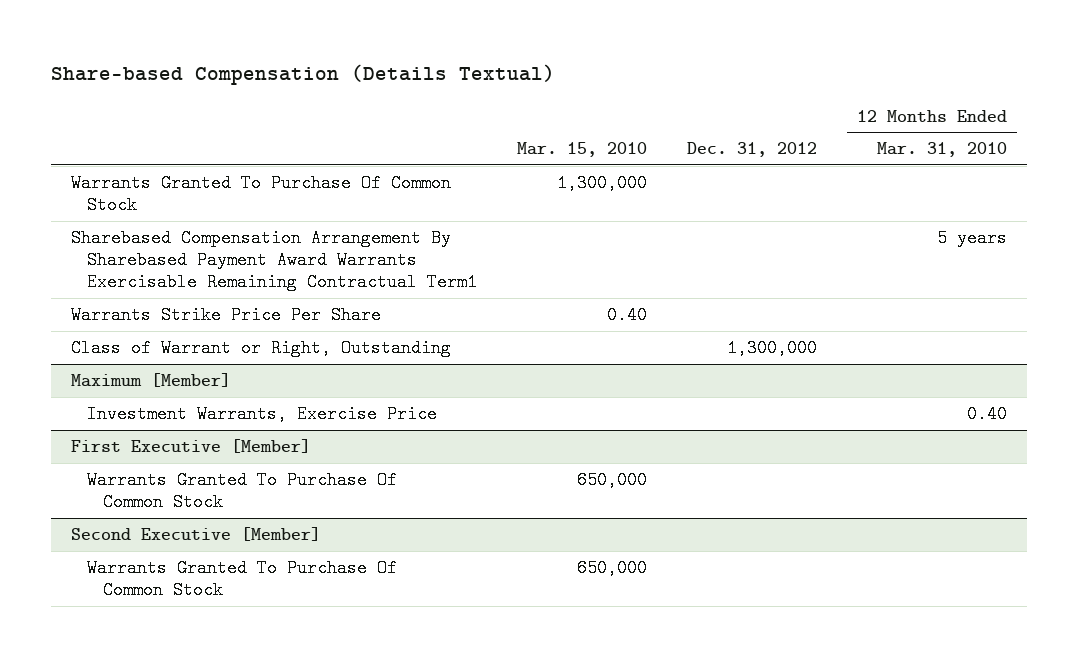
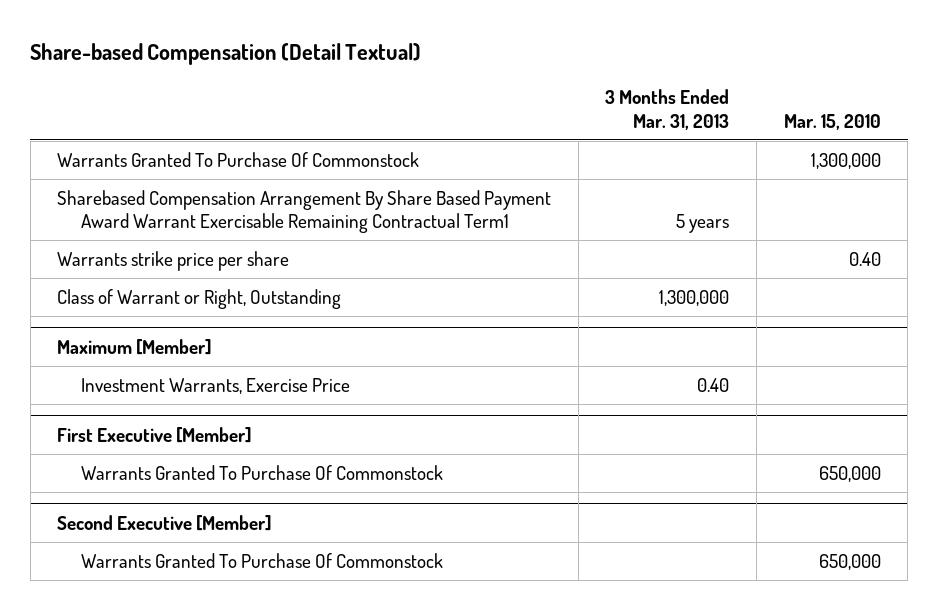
- Share-based Compensation (Details Textual)
+ Share-based Compensation (Detail Textual)
- | Mar. 15, 2010 | Dec. 31, 2012 | 12 Months Ended Mar. 31, 2010
+ | 3 Months Ended Mar. 31, 2013 | Mar. 15, 2010
- Warrants Granted To Purchase Of Common Stock | 1,300,000 | |
- Sharebased Compensation Arrangement By Sharebased Payment Award Warrants Exercisable Remaining Contractual Term1 | | | 5 years
- Warrants Strike Price Per Share | 0.40 | |
+ Warrants Granted To Purchase Of Commonstock | | 1,300,000
+ Sharebased Compensation Arrangement By Share Based Payment Award Warrant Exercisable Remaining Contractual Term1 | 5 years |
+ Warrants strike price per share | | 0.40
@ First Executive [Member]
- Warrants Granted To Purchase Of Common Stock | 650,000 | |
+ Warrants Granted To Purchase Of Commonstock | | 650,000
@ Second Executive [Member]
- Warrants Granted To Purchase Of Common Stock | 650,000 | |
+ Warrants Granted To Purchase Of Commonstock | | 650,000

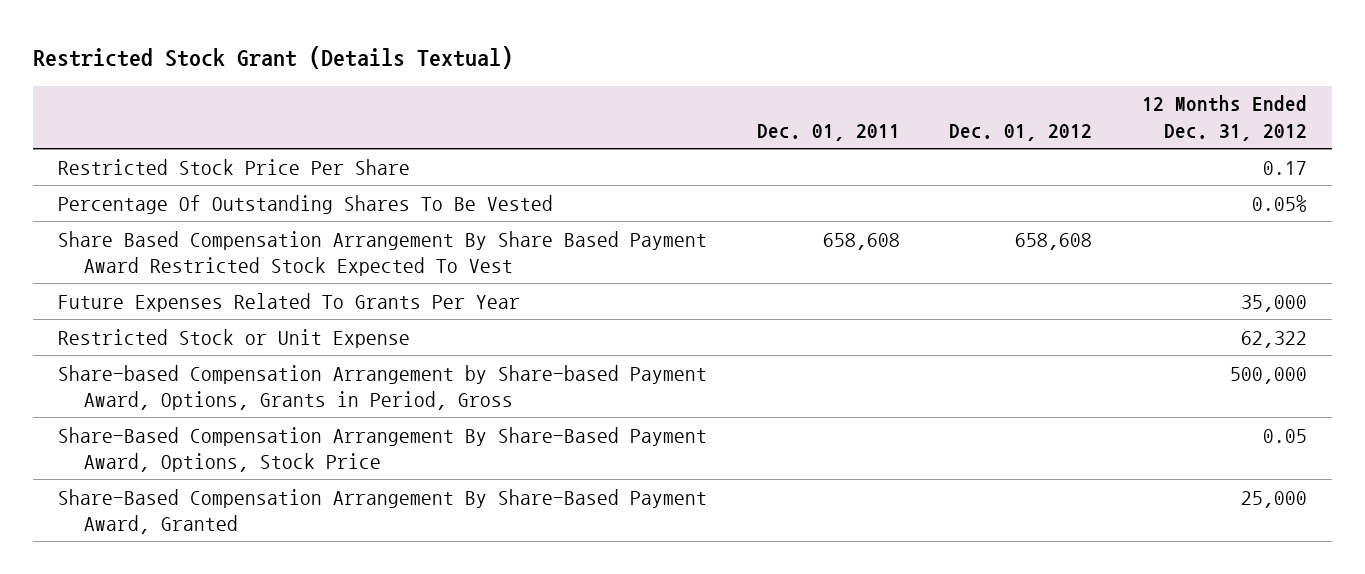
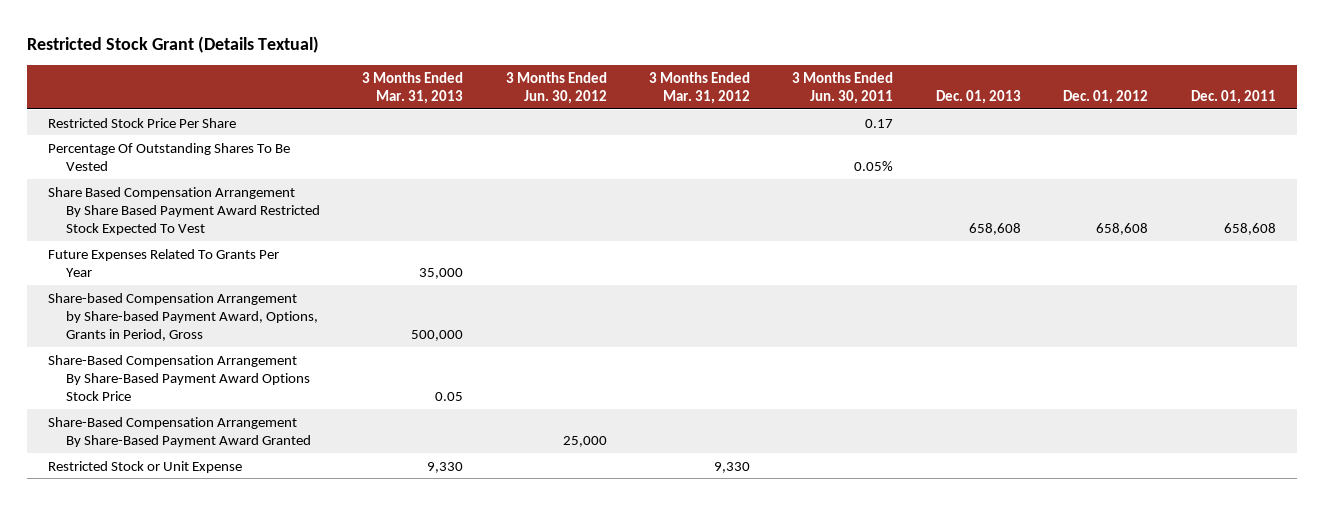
- | Dec. 01, 2011 | Dec. 01, 2012 | 12 Months Ended Dec. 31, 2012
+ | 3 Months Ended Mar. 31, 2013 | 3 Months Ended Jun. 30, 2012 | 3 Months Ended Mar. 31, 2012 | 3 Months Ended Jun. 30, 2011 | Dec. 01, 2013 | Dec. 01, 2012 | Dec. 01, 2011
- Share-Based Compensation Arrangement By Share-Based Payment Award, Options, Stock Price | | | 0.05
- Share-Based Compensation Arrangement By Share-Based Payment Award, Granted | | | 25,000
+ Share-Based Compensation Arrangement By Share-Based Payment Award Options Stock Price | 0.05 | | | | | |
+ Share-Based Compensation Arrangement By Share-Based Payment Award Granted | | 25,000 | | | | |
moved down: Restricted Stock or Unit Expense | 9,330 | | 9,330 | | | |

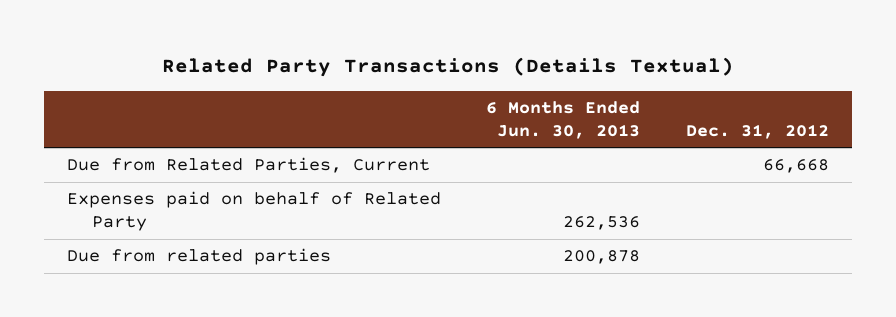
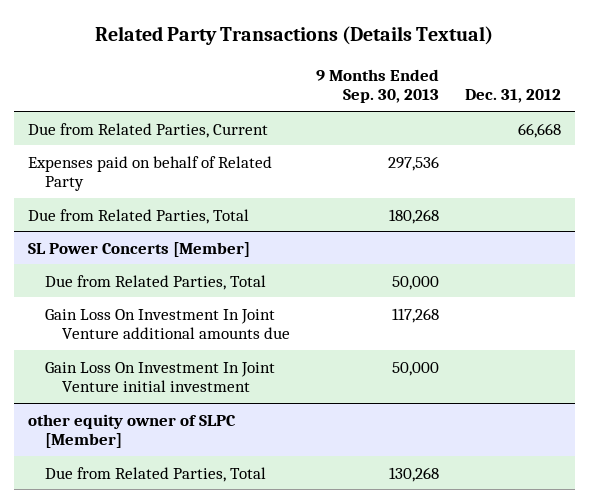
- | 6 Months Ended Jun. 30, 2013 | Dec. 31, 2012
+ | 9 Months Ended Sep. 30, 2013 | Dec. 31, 2012
- Due from related parties | 200,878 |
+ Due from Related Parties, Total | 180,268 |
+ SL Power Concerts [Member]
+ Due from Related Parties, Total | 50,000 |
+ Gain Loss On Investment In Joint Venture additional amounts due | 117,268 |
+ Gain Loss On Investment In Joint Venture initial investment | 50,000 |
+ other equity owner of SLPC [Member]
+ Due from Related Parties, Total | 130,268 |

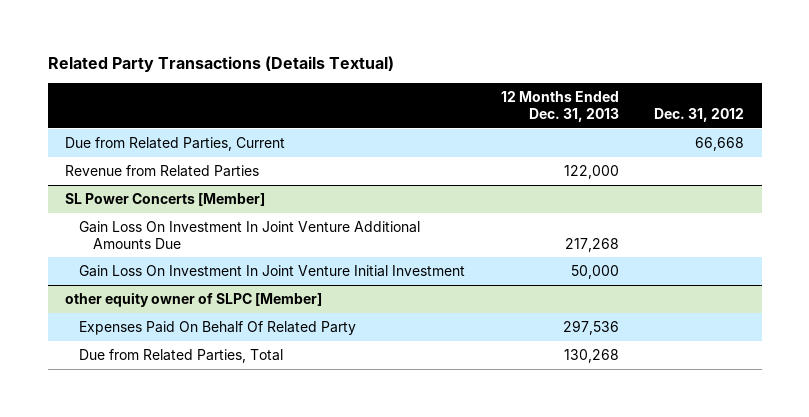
- | 9 Months Ended Sep. 30, 2013 | Dec. 31, 2012
+ | 12 Months Ended Dec. 31, 2013 | Dec. 31, 2012
- Expenses paid on behalf of Related Party | 297,536 |
- Due from Related Parties, Total | 180,268 |
+ Revenue from Related Parties | 122,000 |
@ SL Power Concerts [Member]
- Due from Related Parties, Total | 50,000 |
- Gain Loss On Investment In Joint Venture additional amounts due | 117,268 |
- Gain Loss On Investment In Joint Venture initial investment | 50,000 |
+ Gain Loss On Investment In Joint Venture Additional Amounts Due | 217,268 |
+ Gain Loss On Investment In Joint Venture Initial Investment | 50,000 |
@ other equity owner of SLPC [Member]
+ Expenses Paid On Behalf Of Related Party | 297,536 |

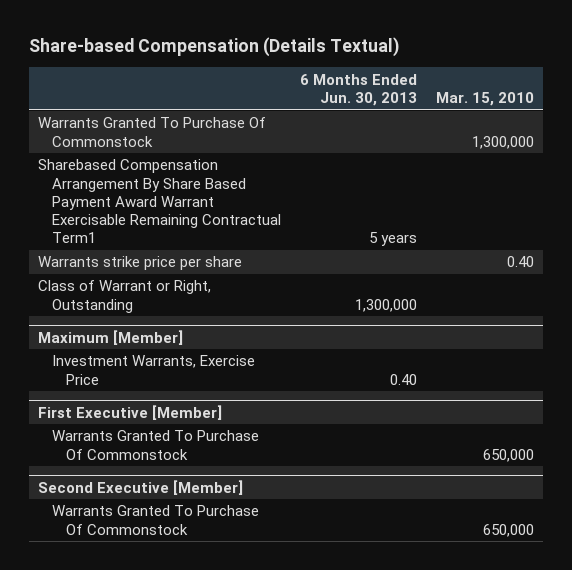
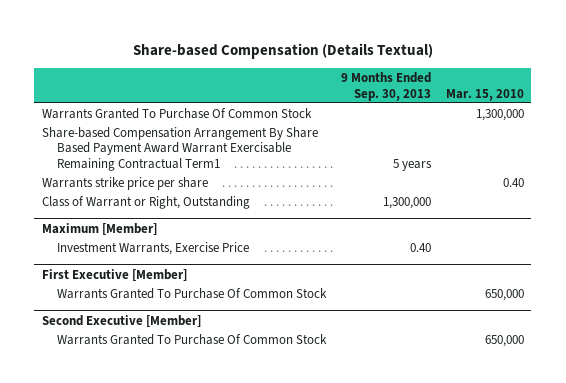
- | 6 Months Ended Jun. 30, 2013 | Mar. 15, 2010
+ | 9 Months Ended Sep. 30, 2013 | Mar. 15, 2010
- Warrants Granted To Purchase Of Commonstock | | 1,300,000
- Sharebased Compensation Arrangement By Share Based Payment Award Warrant Exercisable Remaining Contractual Term1 | 5 years |
+ Warrants Granted To Purchase Of Common Stock | | 1,300,000
+ Share-based Compensation Arrangement By Share Based Payment Award Warrant Exercisable Remaining Contractual Term1 | 5 years |
@ First Executive [Member]
- Warrants Granted To Purchase Of Commonstock | | 650,000
+ Warrants Granted To Purchase Of Common Stock | | 650,000
@ Second Executive [Member]
- Warrants Granted To Purchase Of Commonstock | | 650,000
+ Warrants Granted To Purchase Of Common Stock | | 650,000

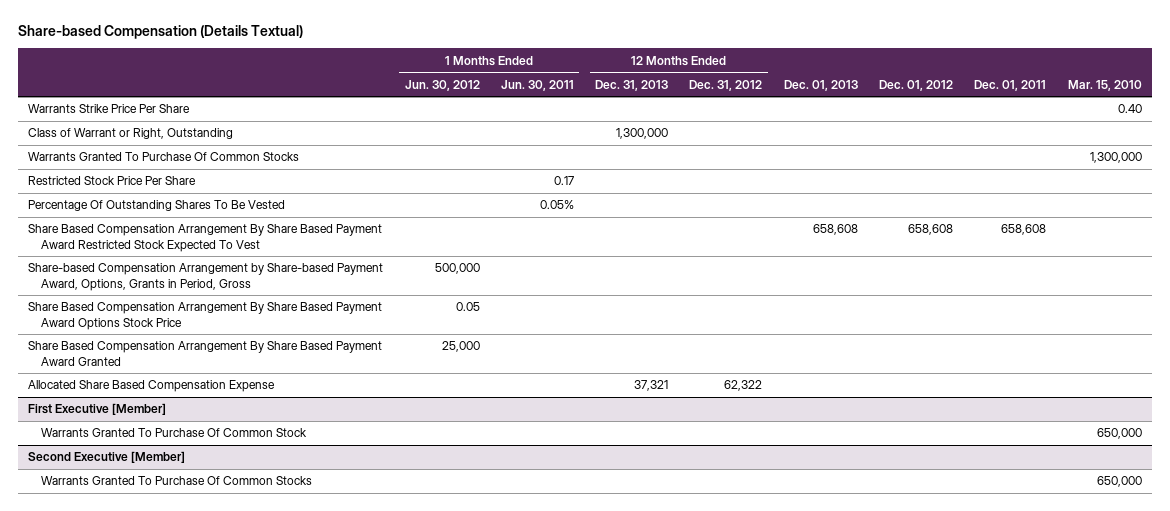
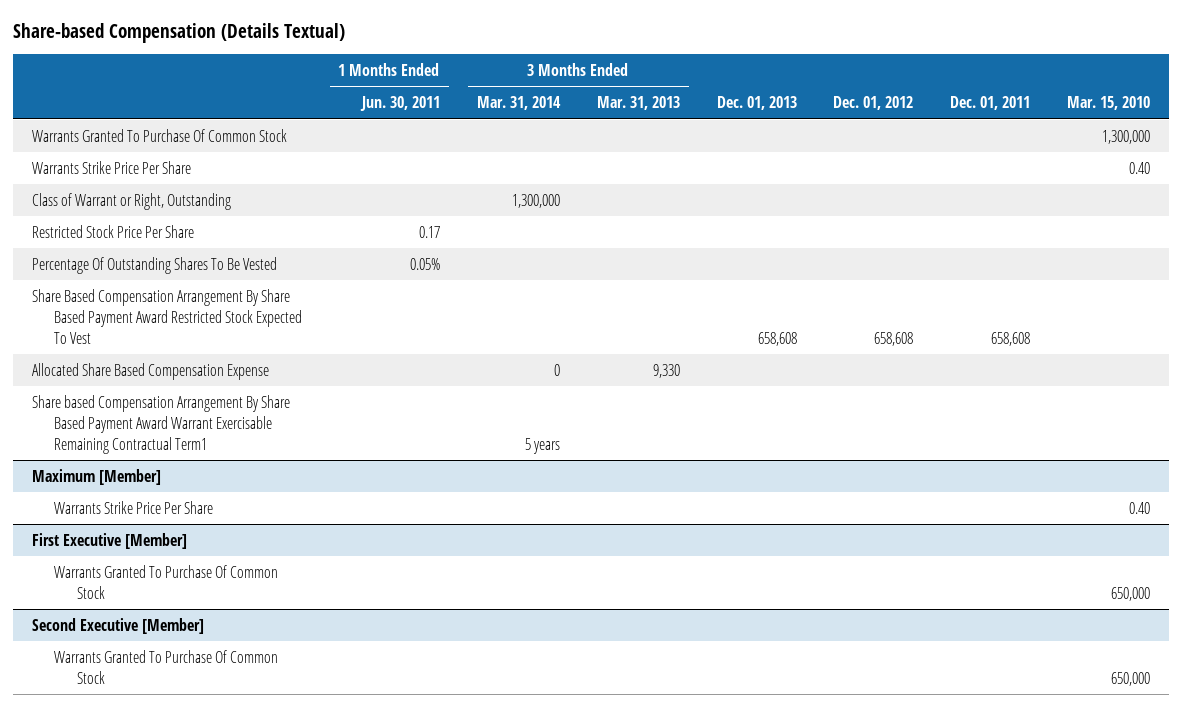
- | 1 Months Ended Jun. 30, 2012 | 1 Months Ended Jun. 30, 2011 | 12 Months Ended Dec. 31, 2013 | 12 Months Ended Dec. 31, 2012 | Dec. 01, 2013 | Dec. 01, 2012 | Dec. 01, 2011 | Mar. 15, 2010
+ | 1 Months Ended Jun. 30, 2011 | 3 Months Ended Mar. 31, 2014 | 3 Months Ended Mar. 31, 2013 | Dec. 01, 2013 | Dec. 01, 2012 | Dec. 01, 2011 | Mar. 15, 2010
+ Warrants Granted To Purchase Of Common Stock | | | | | | | 1,300,000
- Warrants Granted To Purchase Of Common Stocks | | | | | | | | 1,300,000
- Share-based Compensation Arrangement by Share-based Payment Award, Options, Grants in Period, Gross | 500,000 | | | | | | |
- Share Based Compensation Arrangement By Share Based Payment Award Options Stock Price | 0.05 | | | | | | |
- Share Based Compensation Arrangement By Share Based Payment Award Granted | 25,000 | | | | | | |
+ Share based Compensation Arrangement By Share Based Payment Award Warrant Exercisable Remaining Contractual Term1 | | 5 years | | | | |
+ Maximum [Member]
+ Warrants Strike Price Per Share | | | | | | | 0.40
@ Second Executive [Member]
- Warrants Granted To Purchase Of Common Stocks | | | | | | | | 650,000
+ Warrants Granted To Purchase Of Common Stock | | | | | | | 650,000

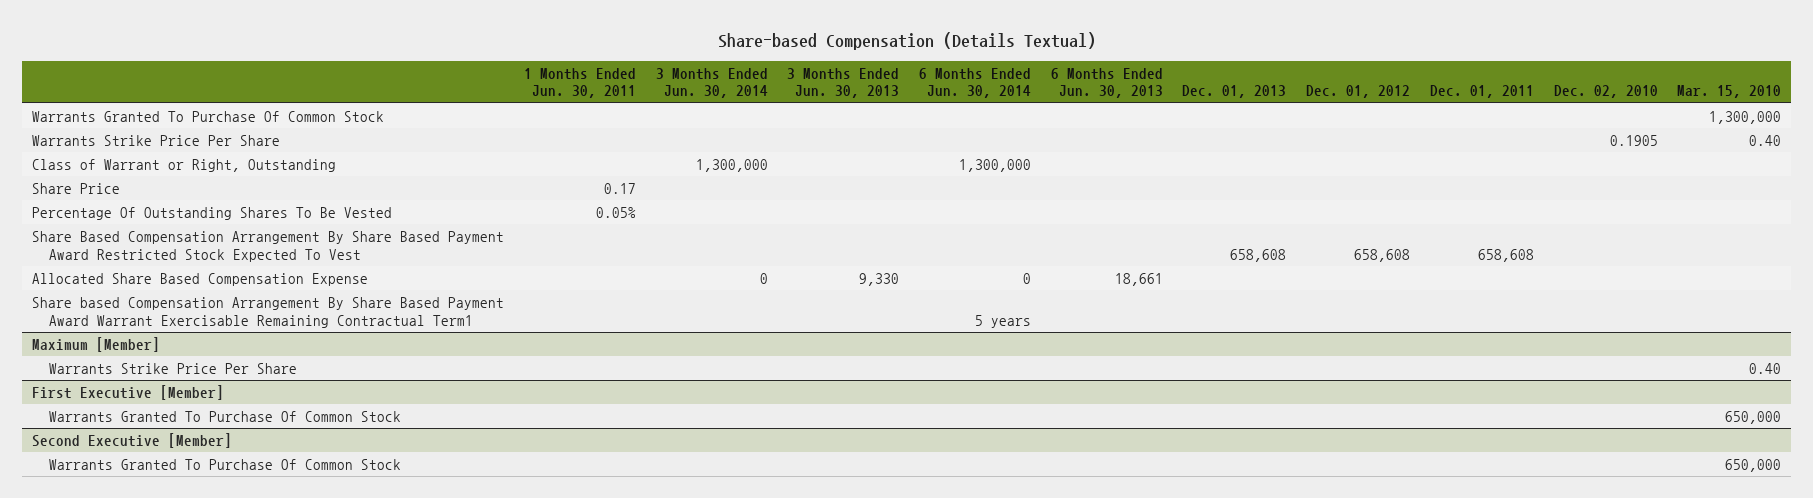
- | 1 Months Ended Jun. 30, 2011 | 3 Months Ended Mar. 31, 2014 | 3 Months Ended Mar. 31, 2013 | Dec. 01, 2013 | Dec. 01, 2012 | Dec. 01, 2011 | Mar. 15, 2010
+ | 1 Months Ended Jun. 30, 2011 | 3 Months Ended Jun. 30, 2014 | 3 Months Ended Jun. 30, 2013 | 6 Months Ended Jun. 30, 2014 | 6 Months Ended Jun. 30, 2013 | Dec. 01, 2013 | Dec. 01, 2012 | Dec. 01, 2011 | Dec. 02, 2010 | Mar. 15, 2010
- Restricted Stock Price Per Share | 0.17 | | | | | |
+ Share Price | 0.17 | | | | | | | | |

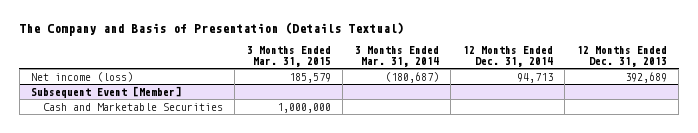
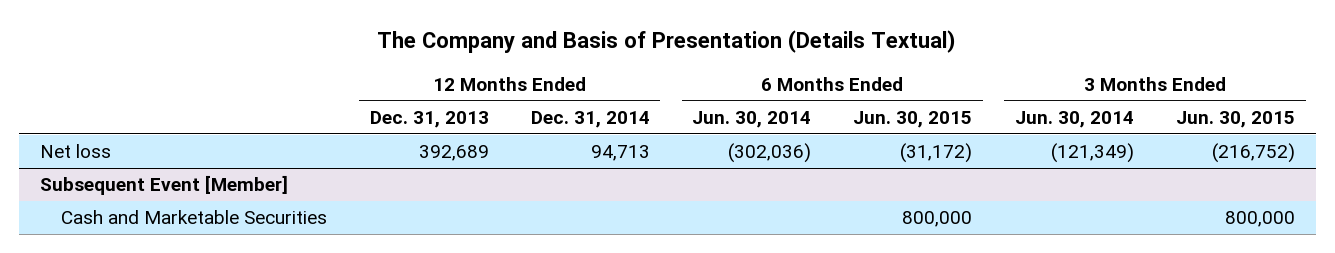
- | 3 Months Ended Mar. 31, 2015 | 3 Months Ended Mar. 31, 2014 | 12 Months Ended Dec. 31, 2014 | 12 Months Ended Dec. 31, 2013
+ | 12 Months Ended Dec. 31, 2013 | 12 Months Ended Dec. 31, 2014 | 6 Months Ended Jun. 30, 2014 | 6 Months Ended Jun. 30, 2015 | 3 Months Ended Jun. 30, 2014 | 3 Months Ended Jun. 30, 2015
- Net income (loss) | 185,579 | (180,687) | 94,713 | 392,689
+ Net loss | 392,689 | 94,713 | (302,036) | (31,172) | (121,349) | (216,752)

